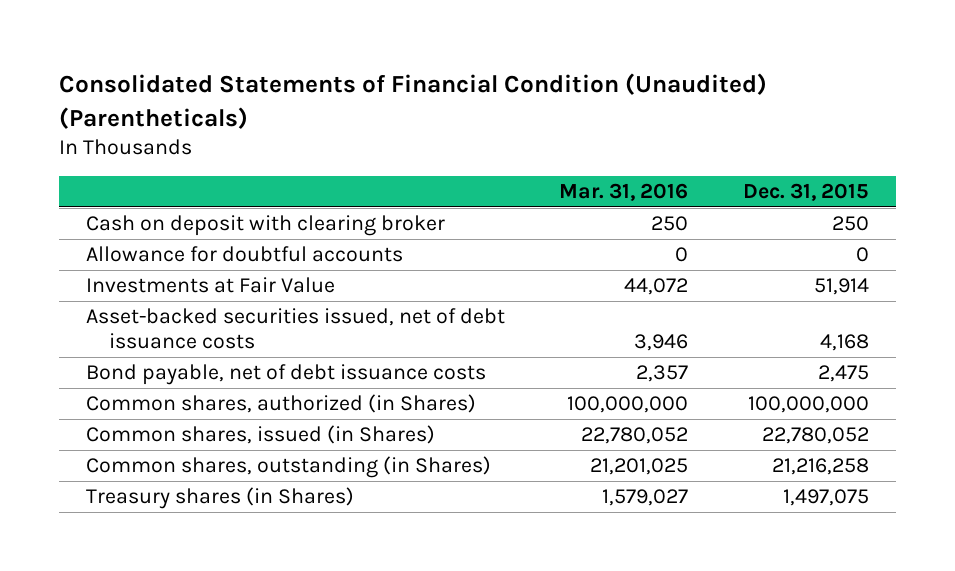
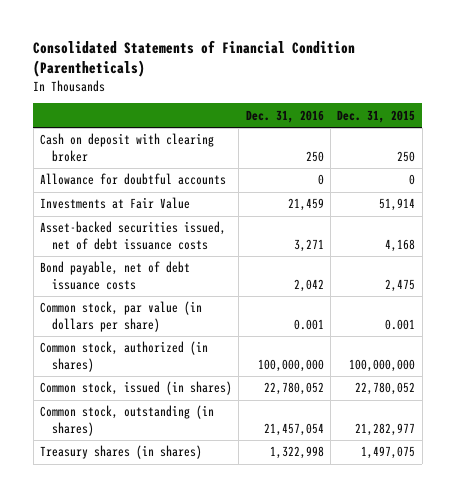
- Consolidated Statements of Financial Condition (Unaudited) (Parentheticals)
+ Consolidated Statements of Financial Condition (Parentheticals)
- | Mar. 31, 2016 | Dec. 31, 2015
+ | Dec. 31, 2016 | Dec. 31, 2015
- Common shares, authorized (in Shares) | 100,000,000 | 100,000,000
- Common shares, issued (in Shares) | 22,780,052 | 22,780,052
- Common shares, outstanding (in Shares) | 21,201,025 | 21,216,258
- Treasury shares (in Shares) | 1,579,027 | 1,497,075
+ Common stock, par value (in dollars per share) | 0.001 | 0.001
+ Common stock, authorized (in shares) | 100,000,000 | 100,000,000
+ Common stock, issued (in shares) | 22,780,052 | 22,780,052
+ Common stock, outstanding (in shares) | 21,457,054 | 21,282,977
+ Treasury shares (in shares) | 1,322,998 | 1,497,075

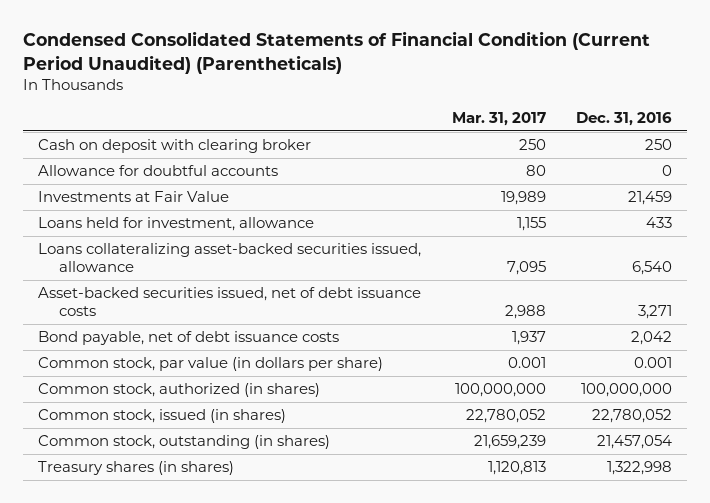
- Consolidated Statements of Financial Condition (Parentheticals)
+ Condensed Consolidated Statements of Financial Condition (Current Period Unaudited) (Parentheticals)
- | Dec. 31, 2016 | Dec. 31, 2015
+ | Mar. 31, 2017 | Dec. 31, 2016
+ Loans held for investment, allowance | 1,155 | 433
+ Loans collateralizing asset-backed securities issued, allowance | 7,095 | 6,540

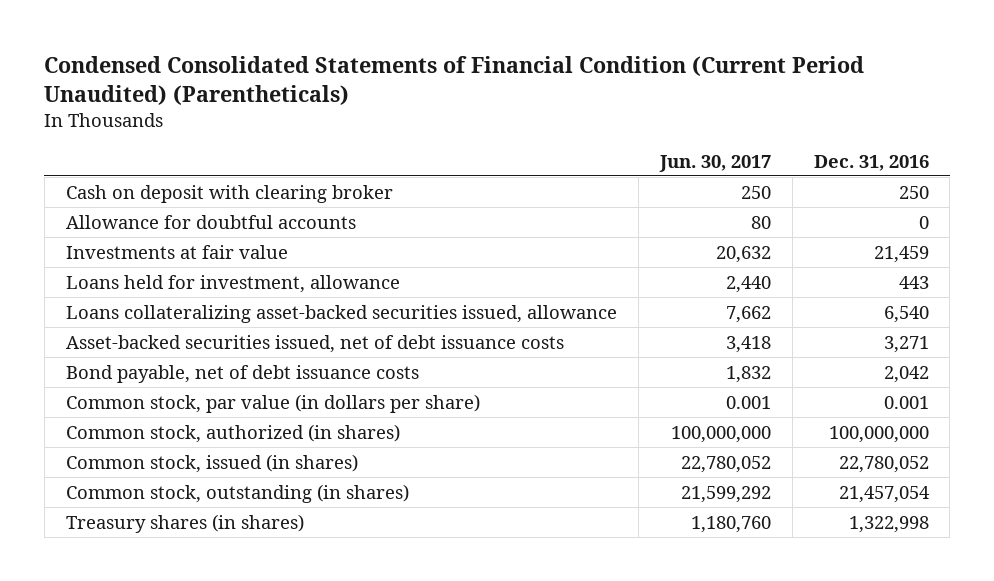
- | Mar. 31, 2017 | Dec. 31, 2016
+ | Jun. 30, 2017 | Dec. 31, 2016
- Investments at Fair Value | 19,989 | 21,459
- Loans held for investment, allowance | 1,155 | 433
+ Investments at fair value | 20,632 | 21,459
+ Loans held for investment, allowance | 2,440 | 443

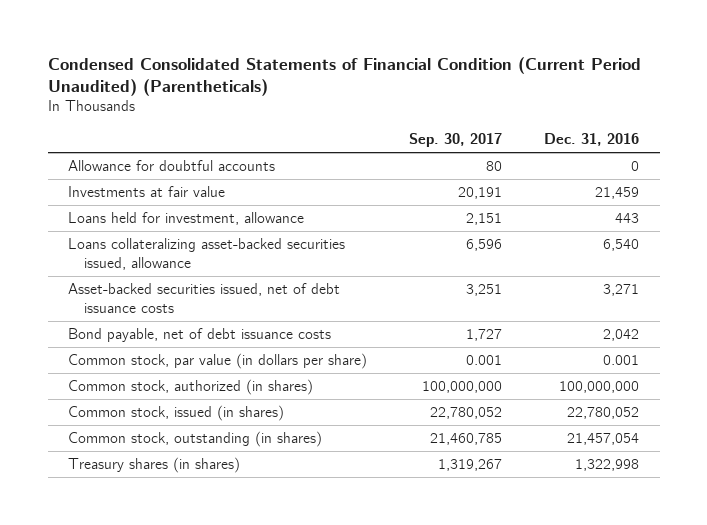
- | Jun. 30, 2017 | Dec. 31, 2016
+ | Sep. 30, 2017 | Dec. 31, 2016
- Cash on deposit with clearing broker | 250 | 250

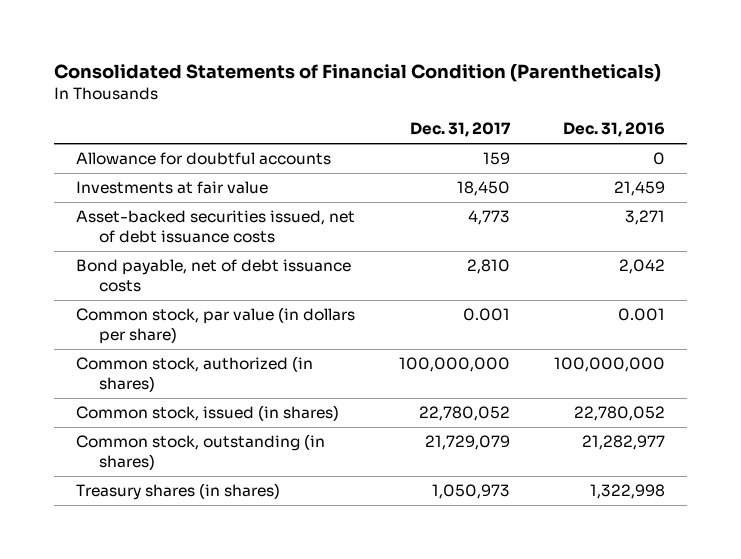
- Condensed Consolidated Statements of Financial Condition (Current Period Unaudited) (Parentheticals)
+ Consolidated Statements of Financial Condition (Parentheticals)
- | Sep. 30, 2017 | Dec. 31, 2016
+ | Dec. 31, 2017 | Dec. 31, 2016
- Loans held for investment, allowance | 2,151 | 443
- Loans collateralizing asset-backed securities issued, allowance | 6,596 | 6,540
- Common stock, outstanding (in shares) | 21,460,785 | 21,457,054
+ Common stock, outstanding (in shares) | 21,729,079 | 21,282,977

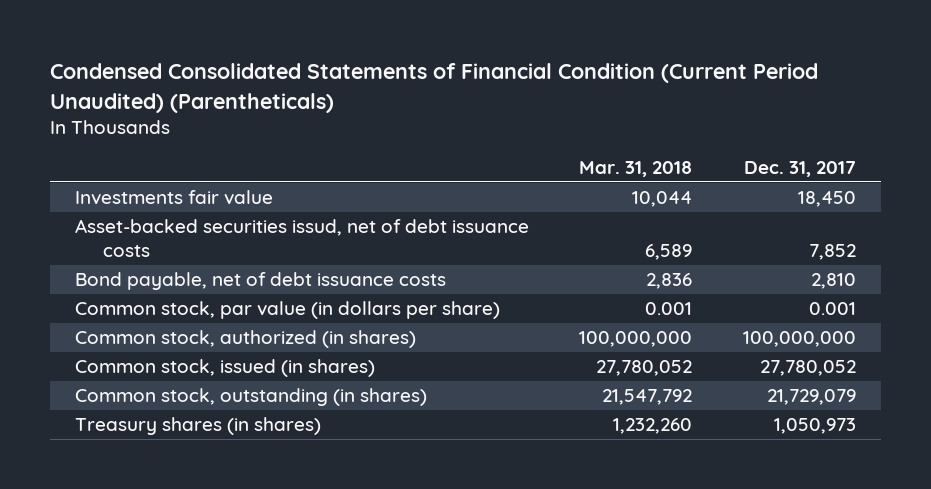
- Consolidated Statements of Financial Condition (Parentheticals)
+ Condensed Consolidated Statements of Financial Condition (Current Period Unaudited) (Parentheticals)
- | Dec. 31, 2017 | Dec. 31, 2016
+ | Mar. 31, 2018 | Dec. 31, 2017
- Allowance for doubtful accounts | 159 | 0
- Investments at fair value | 18,450 | 21,459
- Asset-backed securities issued, net of debt issuance costs | 4,773 | 3,271
+ Investments fair value | 10,044 | 18,450
+ Asset-backed securities issud, net of debt issuance costs | 6,589 | 7,852
- Common stock, issued (in shares) | 22,780,052 | 22,780,052
+ Common stock, issued (in shares) | 27,780,052 | 27,780,052

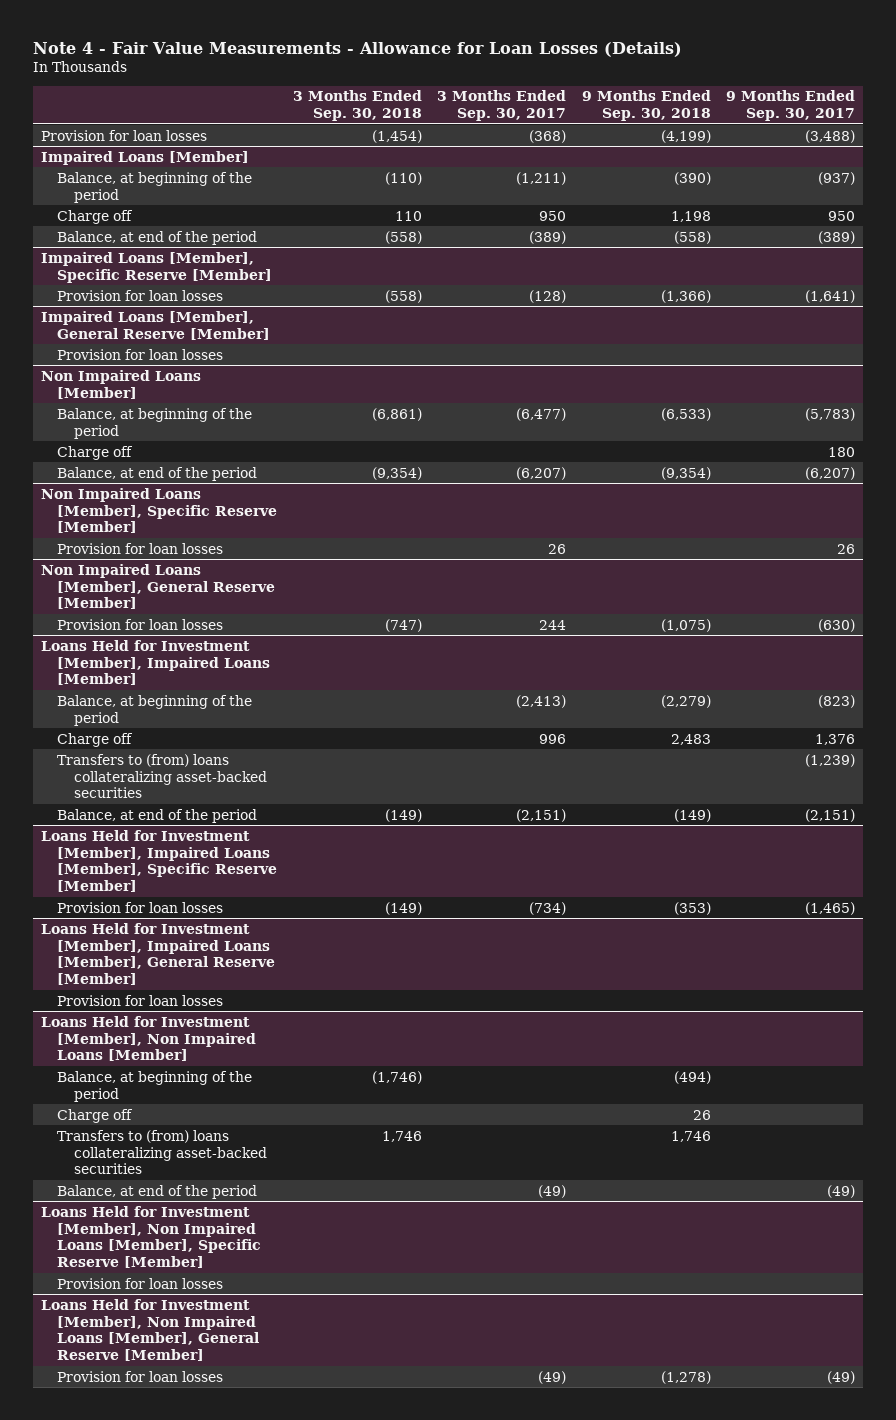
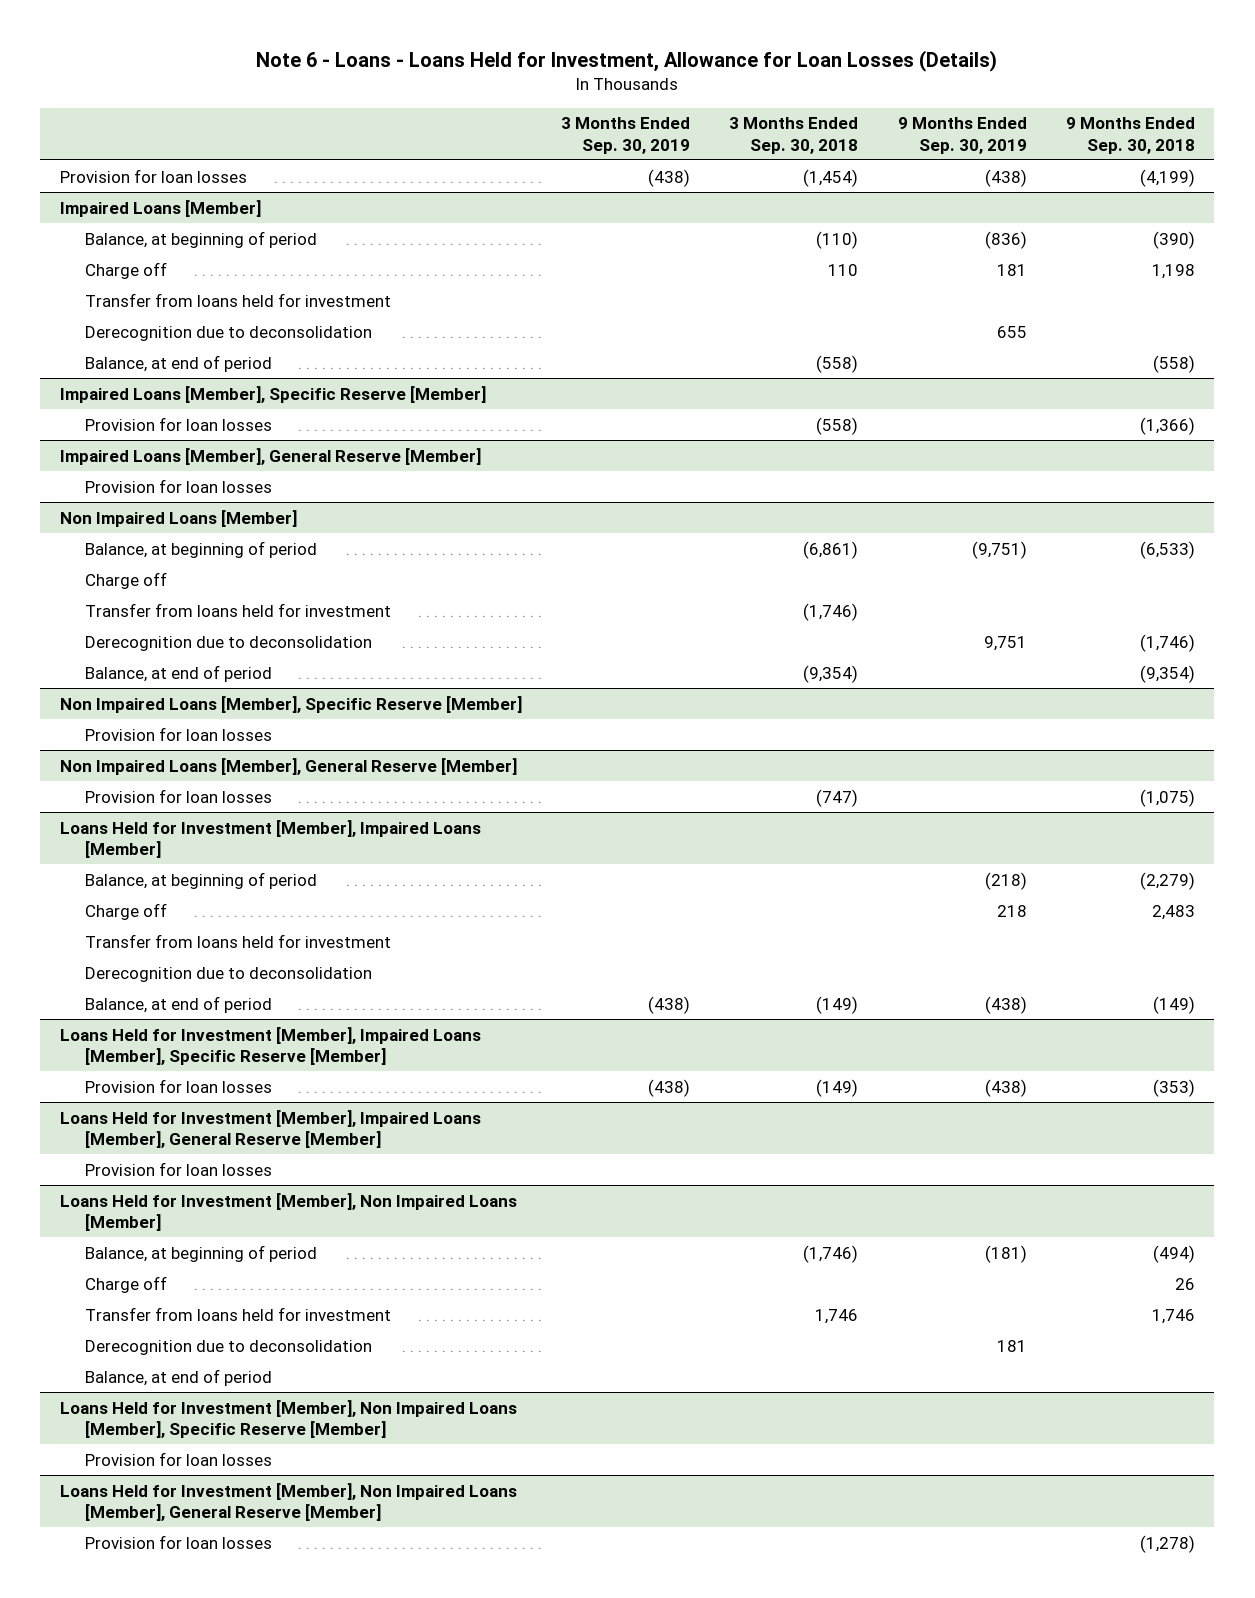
- Note 4 - Fair Value Measurements - Allowance for Loan Losses (Details)
+ Note 6 - Loans - Loans Held for Investment, Allowance for Loan Losses (Details)
- | 3 Months Ended Sep. 30, 2018 | 3 Months Ended Sep. 30, 2017 | 9 Months Ended Sep. 30, 2018 | 9 Months Ended Sep. 30, 2017
+ | 3 Months Ended Sep. 30, 2019 | 3 Months Ended Sep. 30, 2018 | 9 Months Ended Sep. 30, 2019 | 9 Months Ended Sep. 30, 2018
@ Impaired Loans [Member]
- Balance, at beginning of the period | (110) | (1,211) | (390) | (937)
+ Balance, at beginning of period | | (110) | (836) | (390)
- Balance, at end of the period | (558) | (389) | (558) | (389)
+ Transfer from loans held for investment
+ Derecognition due to deconsolidation | | | 655 |
+ Balance, at end of period | | (558) | | (558)
@ Non Impaired Loans [Member]
- Balance, at beginning of the period | (6,861) | (6,477) | (6,533) | (5,783)
+ Balance, at beginning of period | | (6,861) | (9,751) | (6,533)
- Balance, at end of the period | (9,354) | (6,207) | (9,354) | (6,207)
+ Transfer from loans held for investment | | (1,746) | |
+ Derecognition due to deconsolidation | | | 9,751 | (1,746)
+ Balance, at end of period | | (9,354) | | (9,354)
@ Loans Held for Investment [Member], Impaired Loans [Member]
- Balance, at beginning of the period | | (2,413) | (2,279) | (823)
+ Balance, at beginning of period | | | (218) | (2,279)
- Transfers to (from) loans collateralizing asset-backed securities | | | | (1,239)
- Balance, at end of the period | (149) | (2,151) | (149) | (2,151)
+ Transfer from loans held for investment
+ Derecognition due to deconsolidation
+ Balance, at end of period | (438) | (149) | (438) | (149)
@ Loans Held for Investment [Member], Non Impaired Loans [Member]
- Balance, at beginning of the period | (1,746) | | (494) |
+ Balance, at beginning of period | | (1,746) | (181) | (494)
- Transfers to (from) loans collateralizing asset-backed securities | 1,746 | | 1,746 |
- Balance, at end of the period | | (49) | | (49)
+ Transfer from loans held for investment | | 1,746 | | 1,746
+ Derecognition due to deconsolidation | | | 181 |
+ Balance, at end of period

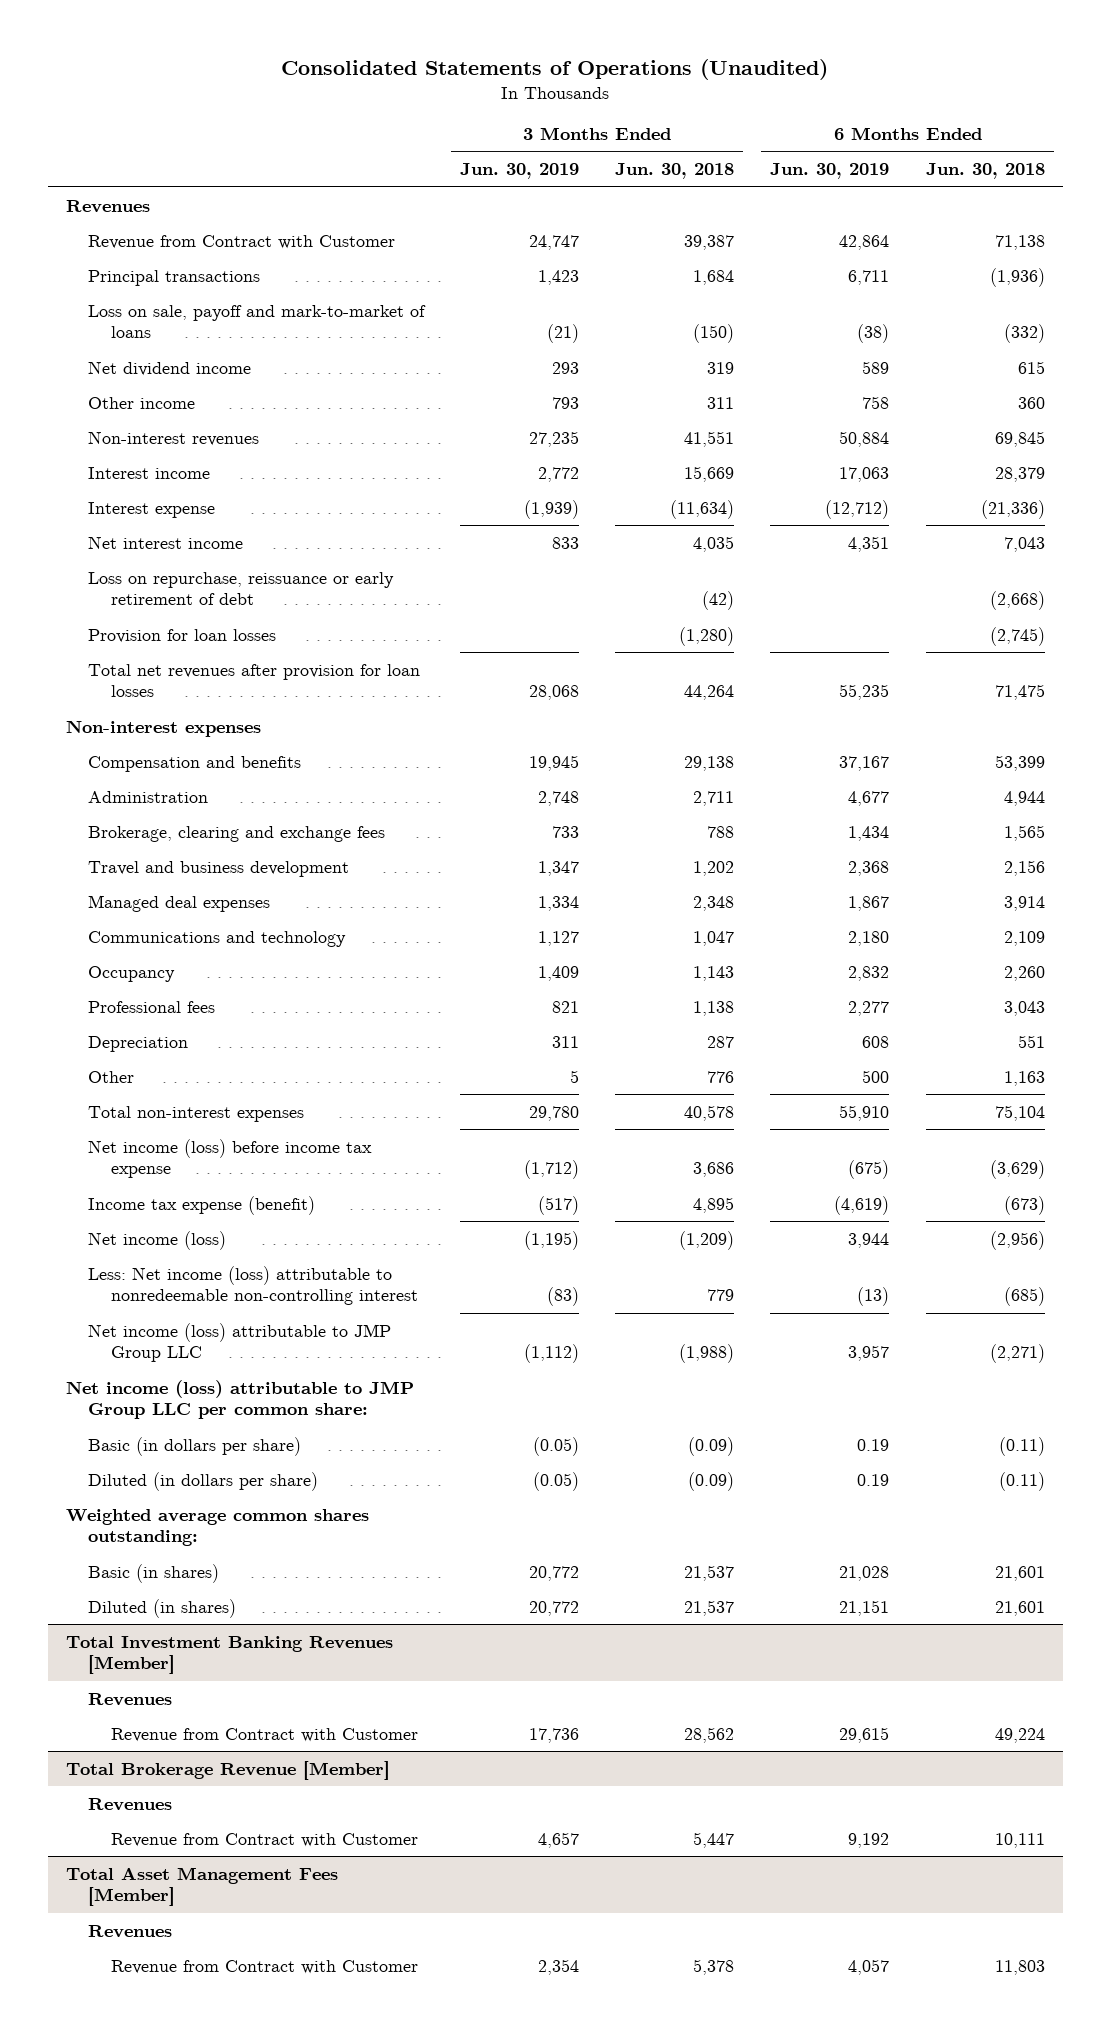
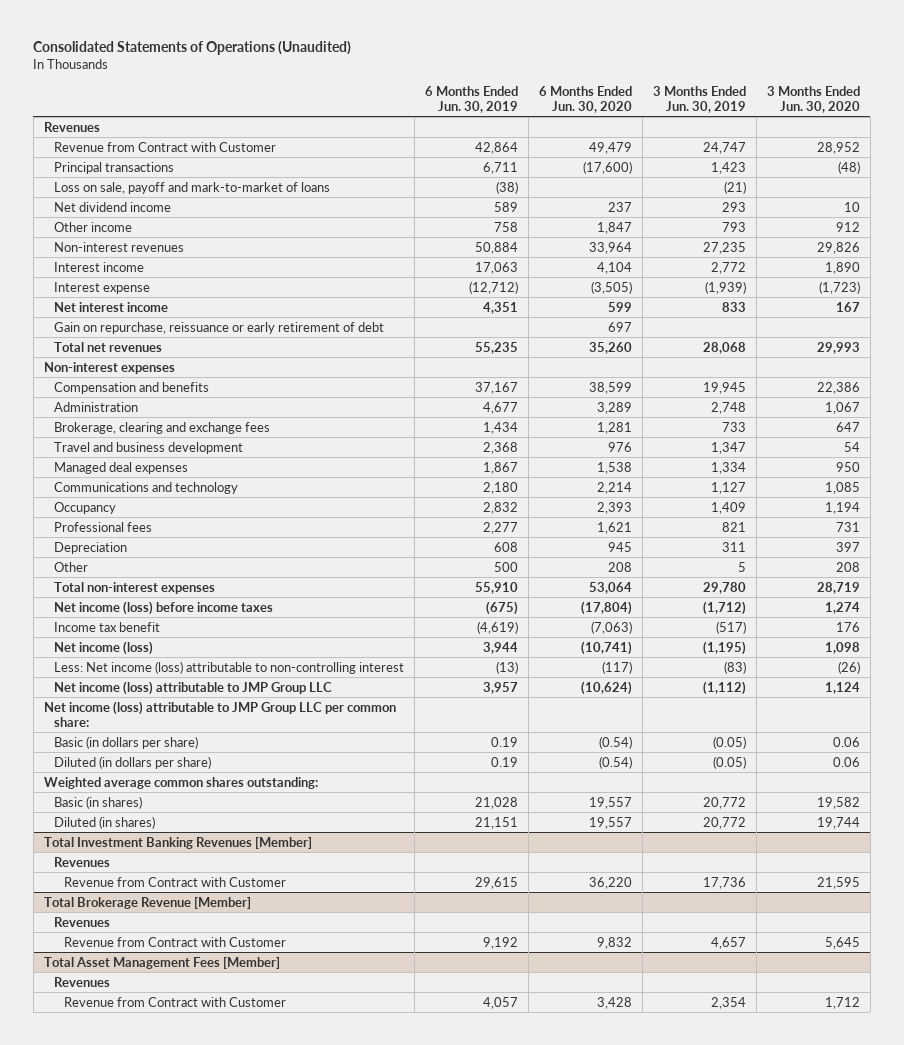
- | 3 Months Ended Jun. 30, 2019 | 3 Months Ended Jun. 30, 2018 | 6 Months Ended Jun. 30, 2019 | 6 Months Ended Jun. 30, 2018
+ | 6 Months Ended Jun. 30, 2019 | 6 Months Ended Jun. 30, 2020 | 3 Months Ended Jun. 30, 2019 | 3 Months Ended Jun. 30, 2020
- Loss on repurchase, reissuance or early retirement of debt | | (42) | | (2,668)
- Provision for loan losses | | (1,280) | | (2,745)
- Total net revenues after provision for loan losses | 28,068 | 44,264 | 55,235 | 71,475
+ Gain on repurchase, reissuance or early retirement of debt | | 697 | |
+ Total net revenues | 55,235 | 35,260 | 28,068 | 29,993
- Net income (loss) before income tax expense | (1,712) | 3,686 | (675) | (3,629)
- Income tax expense (benefit) | (517) | 4,895 | (4,619) | (673)
+ Net income (loss) before income taxes | (675) | (17,804) | (1,712) | 1,274
+ Income tax benefit | (4,619) | (7,063) | (517) | 176
- Less: Net income (loss) attributable to nonredeemable non-controlling interest | (83) | 779 | (13) | (685)
+ Less: Net income (loss) attributable to non-controlling interest | (13) | (117) | (83) | (26)

